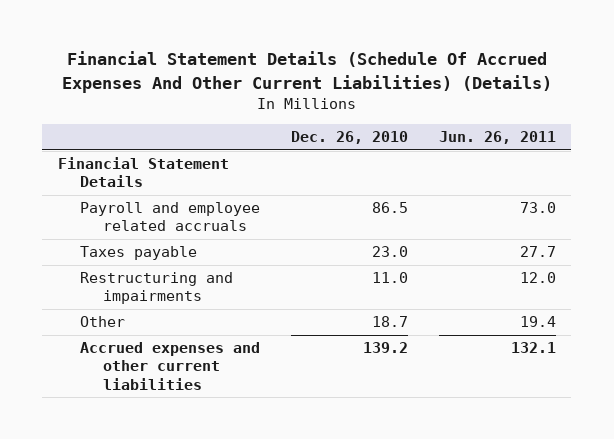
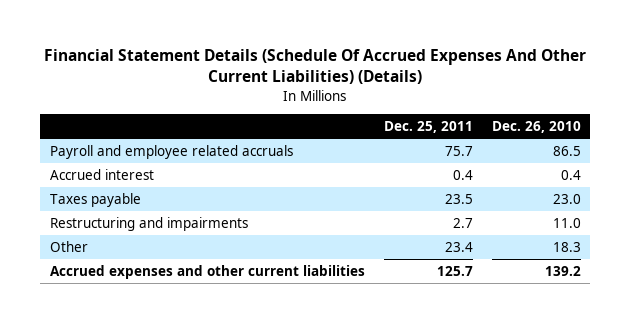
- | Dec. 26, 2010 | Jun. 26, 2011
+ | Dec. 25, 2011 | Dec. 26, 2010
- Financial Statement Details
+ Accrued interest | 0.4 | 0.4
- Other | 18.7 | 19.4
+ Other | 23.4 | 18.3

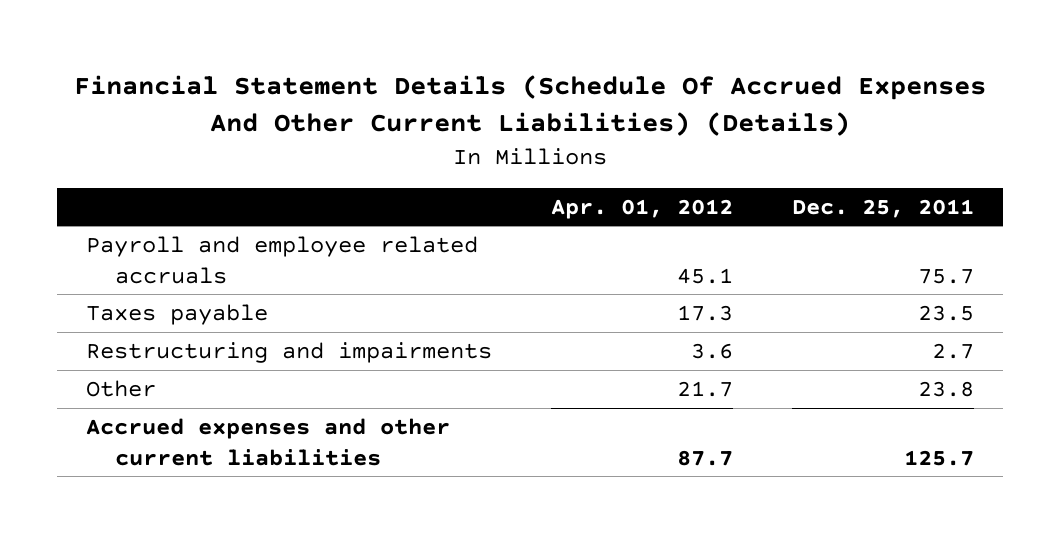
- | Dec. 25, 2011 | Dec. 26, 2010
+ | Apr. 01, 2012 | Dec. 25, 2011
- Accrued interest | 0.4 | 0.4
- Other | 23.4 | 18.3
+ Other | 21.7 | 23.8

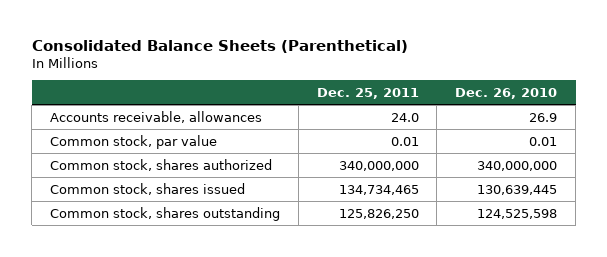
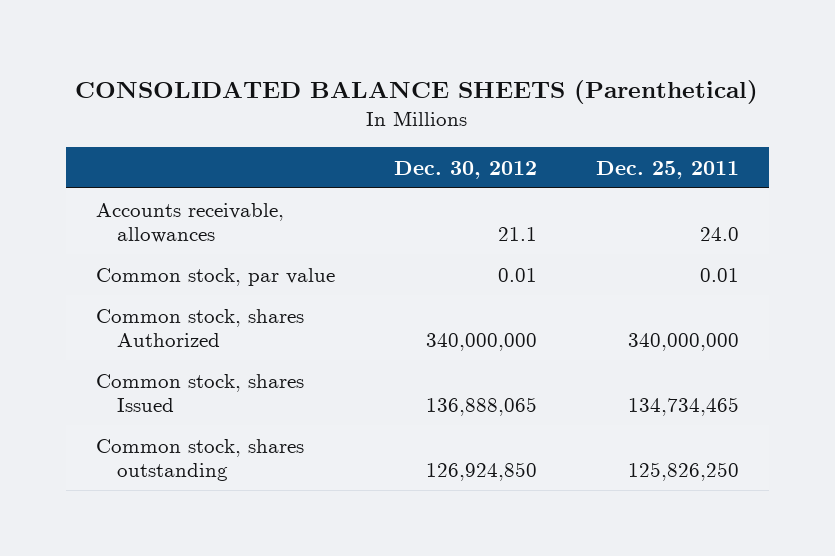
- Consolidated Balance Sheets (Parenthetical)
+ CONSOLIDATED BALANCE SHEETS (Parenthetical)
- | Dec. 25, 2011 | Dec. 26, 2010
+ | Dec. 30, 2012 | Dec. 25, 2011
- Common stock, shares authorized | 340,000,000 | 340,000,000
- Common stock, shares issued | 134,734,465 | 130,639,445
+ Common stock, shares Authorized | 340,000,000 | 340,000,000
+ Common stock, shares Issued | 136,888,065 | 134,734,465

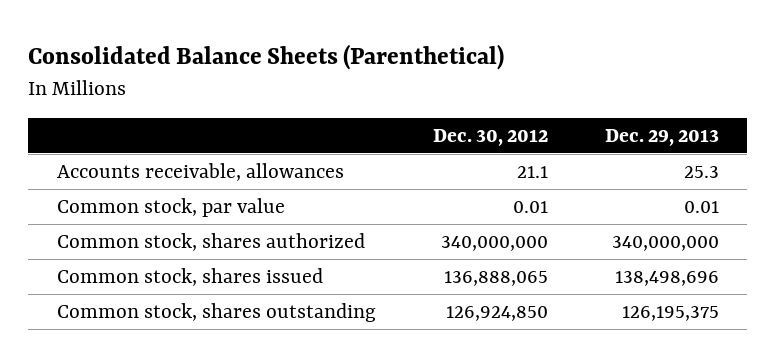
- CONSOLIDATED BALANCE SHEETS (Parenthetical)
+ Consolidated Balance Sheets (Parenthetical)
- | Dec. 30, 2012 | Dec. 25, 2011
+ | Dec. 30, 2012 | Dec. 29, 2013
- Common stock, shares Authorized | 340,000,000 | 340,000,000
- Common stock, shares Issued | 136,888,065 | 134,734,465
+ Common stock, shares authorized | 340,000,000 | 340,000,000
+ Common stock, shares issued | 136,888,065 | 138,498,696

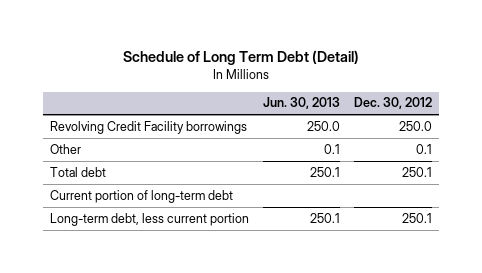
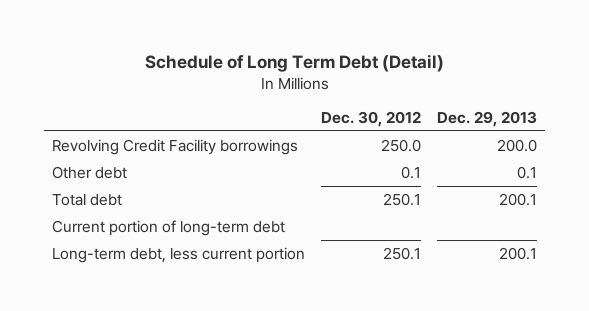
- | Jun. 30, 2013 | Dec. 30, 2012
+ | Dec. 30, 2012 | Dec. 29, 2013
- Other | 0.1 | 0.1
+ Other debt | 0.1 | 0.1

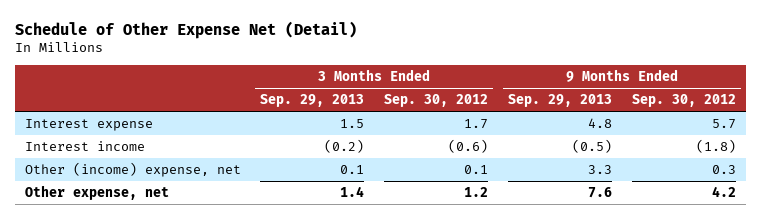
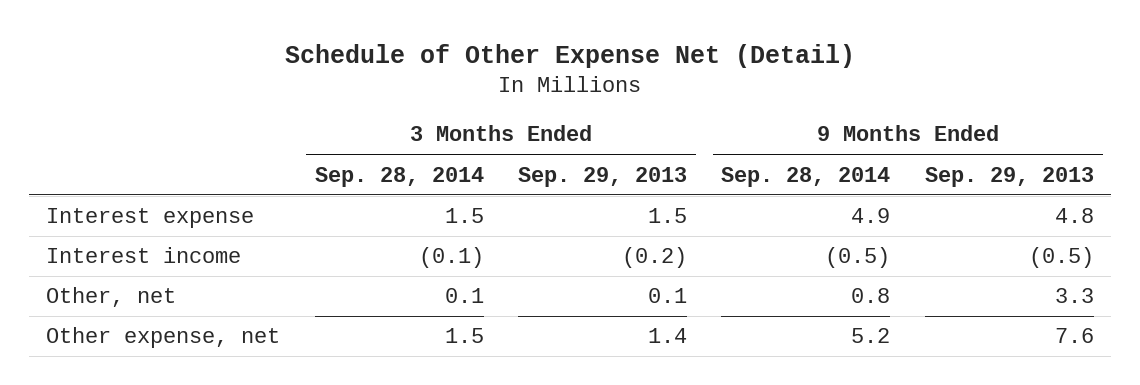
- | 3 Months Ended Sep. 29, 2013 | 3 Months Ended Sep. 30, 2012 | 9 Months Ended Sep. 29, 2013 | 9 Months Ended Sep. 30, 2012
+ | 3 Months Ended Sep. 28, 2014 | 3 Months Ended Sep. 29, 2013 | 9 Months Ended Sep. 28, 2014 | 9 Months Ended Sep. 29, 2013
- Other (income) expense, net | 0.1 | 0.1 | 3.3 | 0.3
+ Other, net | 0.1 | 0.1 | 0.8 | 3.3

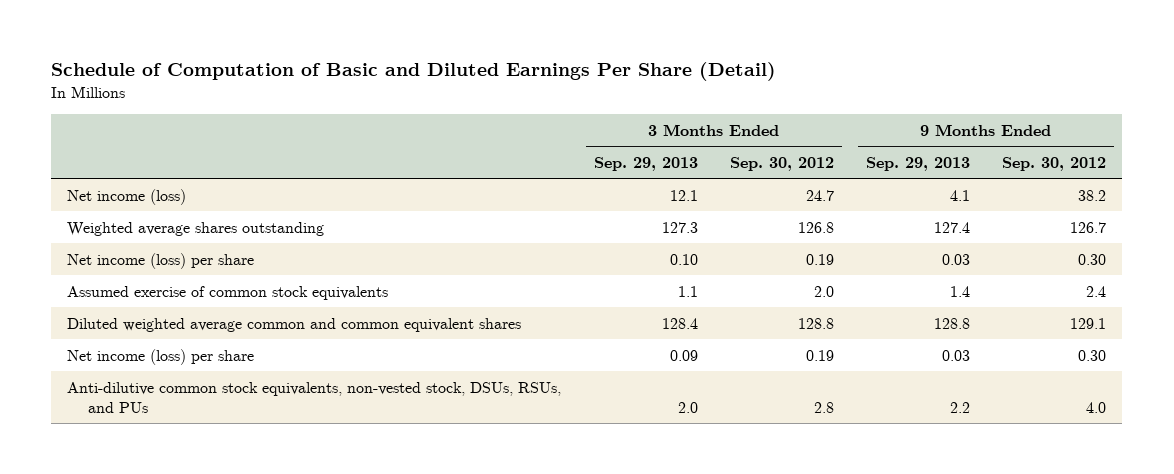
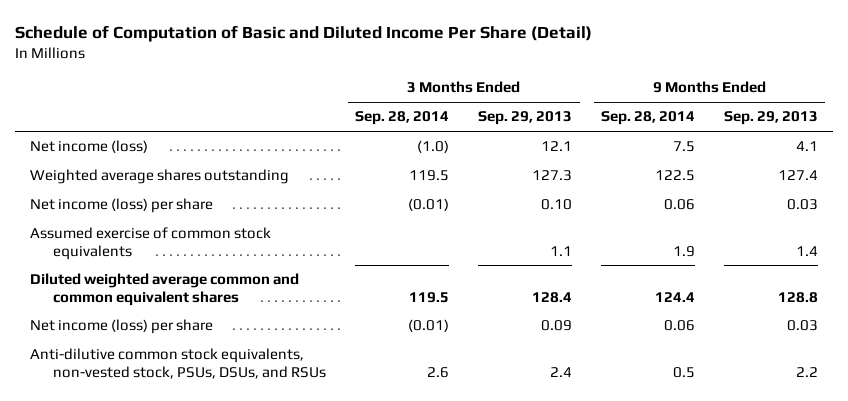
- Schedule of Computation of Basic and Diluted Earnings Per Share (Detail)
+ Schedule of Computation of Basic and Diluted Income Per Share (Detail)
- | 3 Months Ended Sep. 29, 2013 | 3 Months Ended Sep. 30, 2012 | 9 Months Ended Sep. 29, 2013 | 9 Months Ended Sep. 30, 2012
+ | 3 Months Ended Sep. 28, 2014 | 3 Months Ended Sep. 29, 2013 | 9 Months Ended Sep. 28, 2014 | 9 Months Ended Sep. 29, 2013
- Anti-dilutive common stock equivalents, non-vested stock, DSUs, RSUs, and PUs | 2.0 | 2.8 | 2.2 | 4.0
+ Anti-dilutive common stock equivalents, non-vested stock, PSUs, DSUs, and RSUs | 2.6 | 2.4 | 0.5 | 2.2

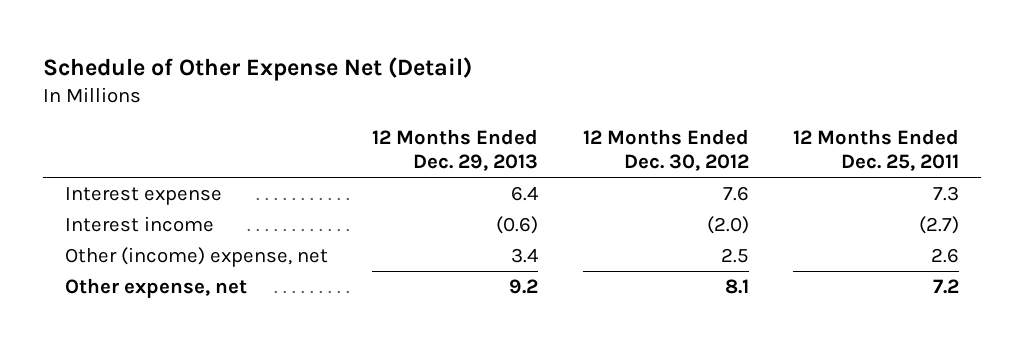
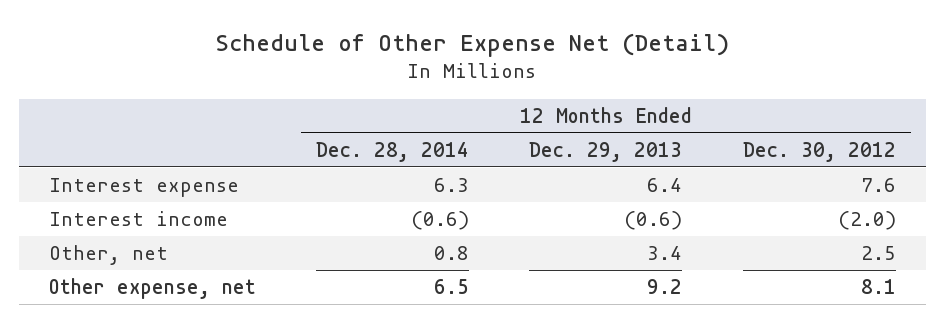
- | 12 Months Ended Dec. 29, 2013 | 12 Months Ended Dec. 30, 2012 | 12 Months Ended Dec. 25, 2011
+ | 12 Months Ended Dec. 28, 2014 | 12 Months Ended Dec. 29, 2013 | 12 Months Ended Dec. 30, 2012
- Other (income) expense, net | 3.4 | 2.5 | 2.6
+ Other, net | 0.8 | 3.4 | 2.5

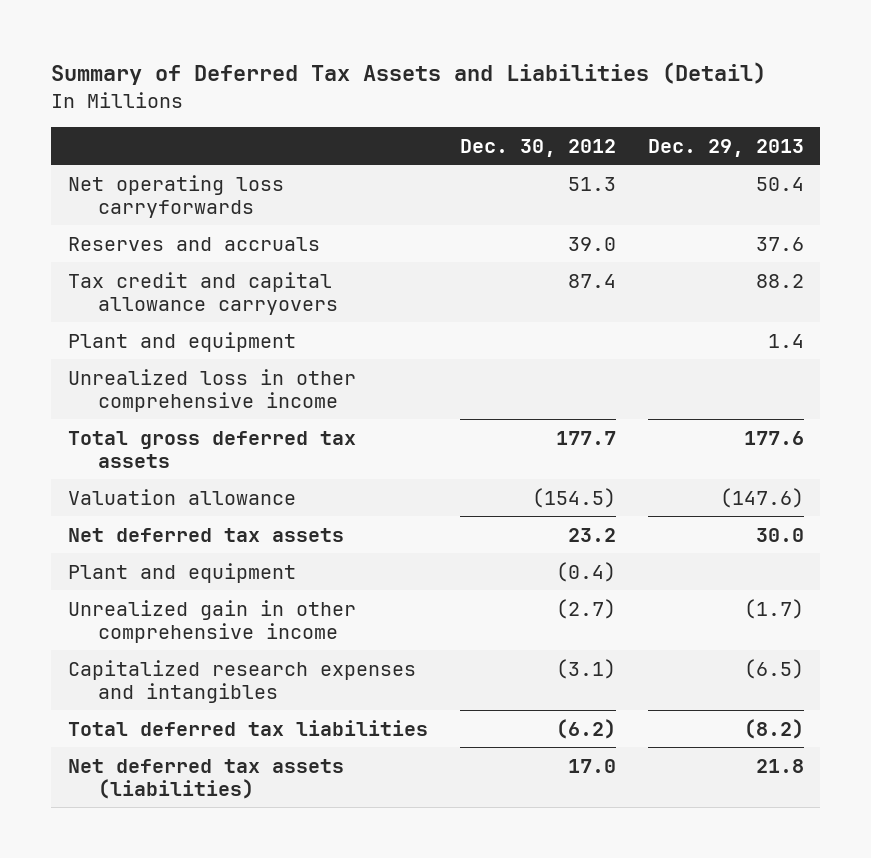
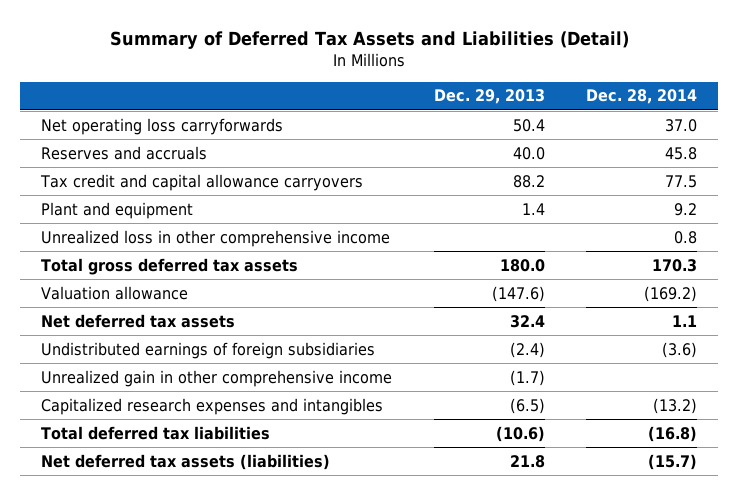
- | Dec. 30, 2012 | Dec. 29, 2013
+ | Dec. 29, 2013 | Dec. 28, 2014
- Reserves and accruals | 39.0 | 37.6
+ Reserves and accruals | 40.0 | 45.8
- Total gross deferred tax assets | 177.7 | 177.6
+ Total gross deferred tax assets | 180.0 | 170.3
- Net deferred tax assets | 23.2 | 30.0
- Plant and equipment | (0.4) |
+ Net deferred tax assets | 32.4 | 1.1
+ Undistributed earnings of foreign subsidiaries | (2.4) | (3.6)
- Total deferred tax liabilities | (6.2) | (8.2)
+ Total deferred tax liabilities | (10.6) | (16.8)

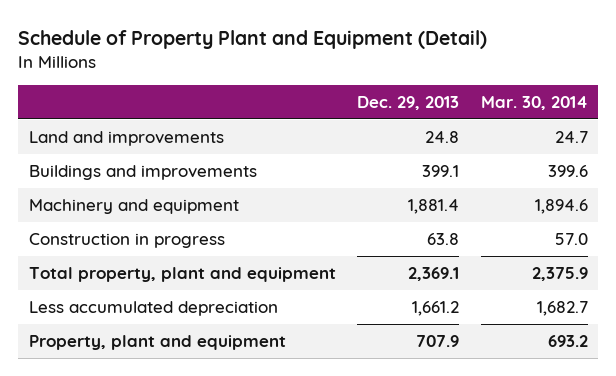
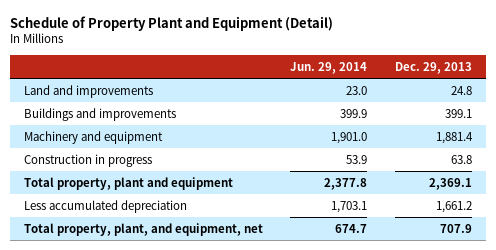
- | Dec. 29, 2013 | Mar. 30, 2014
+ | Jun. 29, 2014 | Dec. 29, 2013
- Property, plant and equipment | 707.9 | 693.2
+ Total property, plant, and equipment, net | 674.7 | 707.9

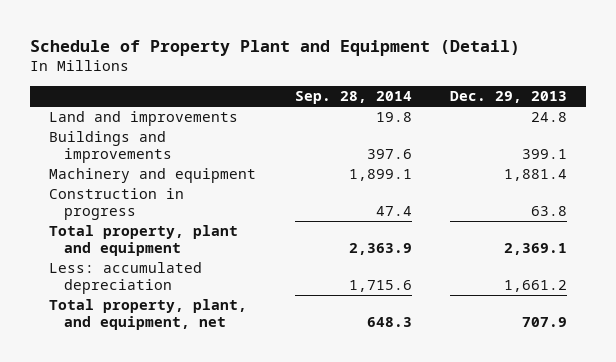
- | Jun. 29, 2014 | Dec. 29, 2013
+ | Sep. 28, 2014 | Dec. 29, 2013
- Less accumulated depreciation | 1,703.1 | 1,661.2
+ Less: accumulated depreciation | 1,715.6 | 1,661.2

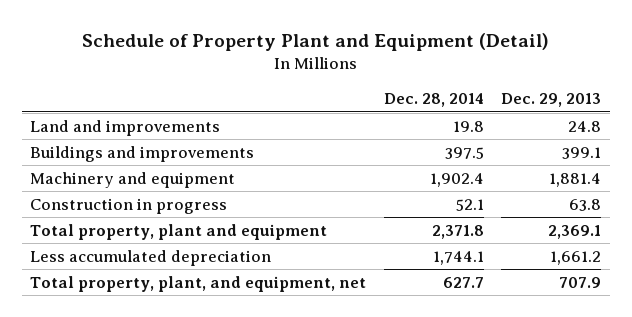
- | Sep. 28, 2014 | Dec. 29, 2013
+ | Dec. 28, 2014 | Dec. 29, 2013
- Less: accumulated depreciation | 1,715.6 | 1,661.2
+ Less accumulated depreciation | 1,744.1 | 1,661.2

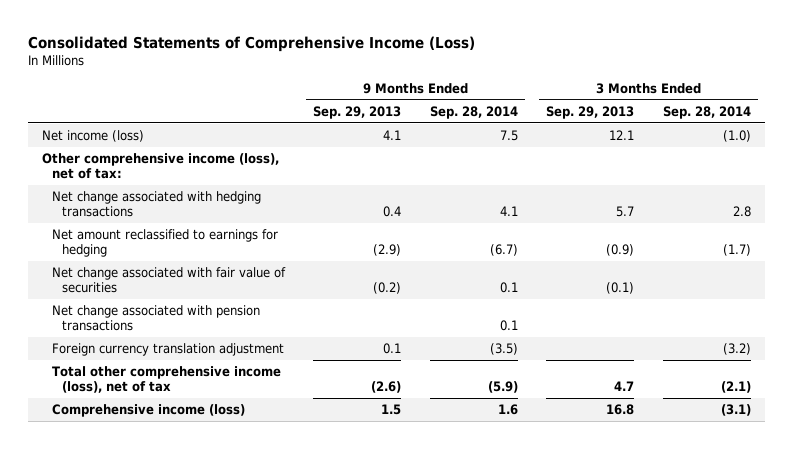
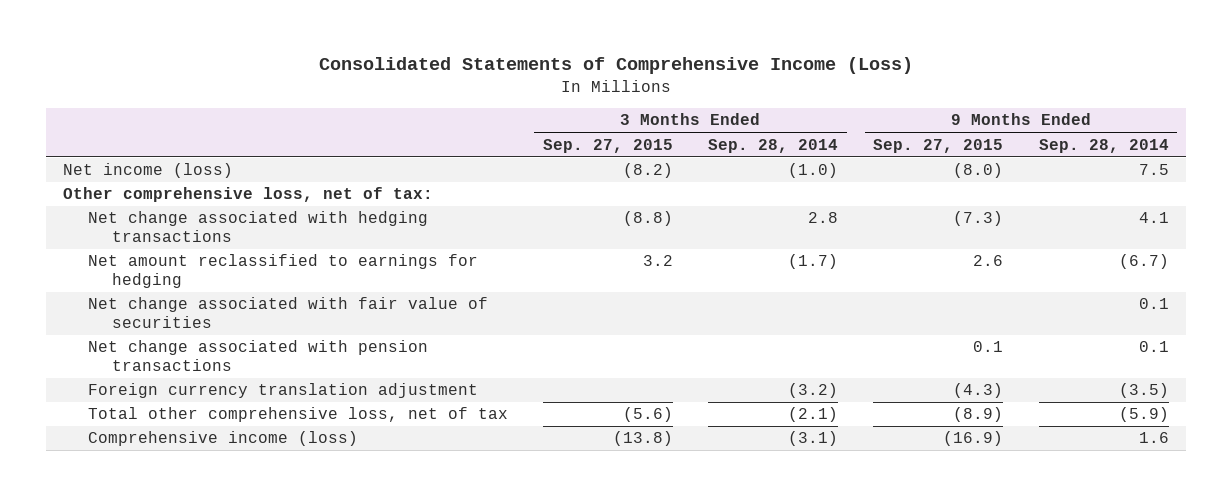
- | 9 Months Ended Sep. 29, 2013 | 9 Months Ended Sep. 28, 2014 | 3 Months Ended Sep. 29, 2013 | 3 Months Ended Sep. 28, 2014
+ | 3 Months Ended Sep. 27, 2015 | 3 Months Ended Sep. 28, 2014 | 9 Months Ended Sep. 27, 2015 | 9 Months Ended Sep. 28, 2014
- Other comprehensive income (loss), net of tax:
+ Other comprehensive loss, net of tax:
- Total other comprehensive income (loss), net of tax | (2.6) | (5.9) | 4.7 | (2.1)
+ Total other comprehensive loss, net of tax | (5.6) | (2.1) | (8.9) | (5.9)

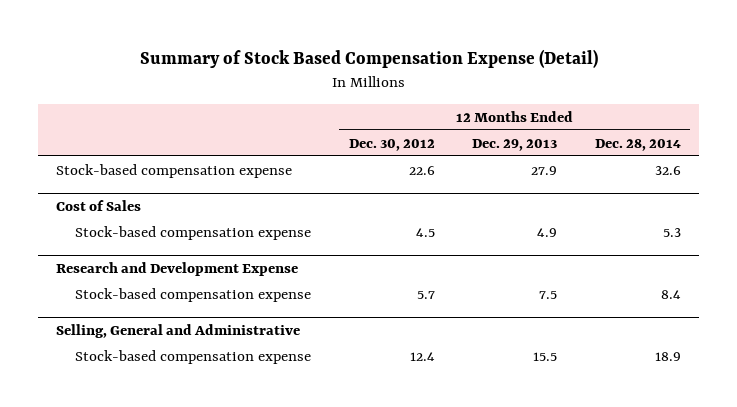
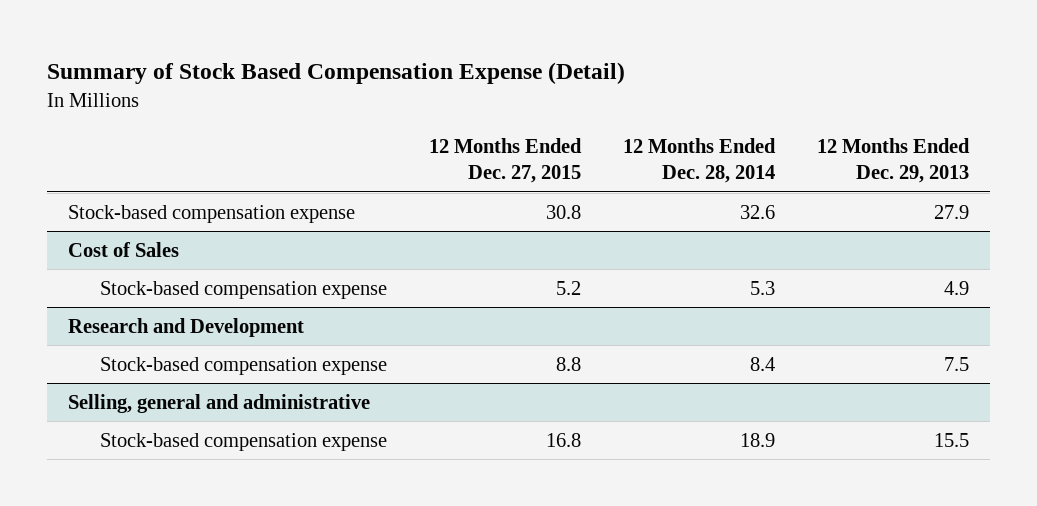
- | 12 Months Ended Dec. 30, 2012 | 12 Months Ended Dec. 29, 2013 | 12 Months Ended Dec. 28, 2014
+ | 12 Months Ended Dec. 27, 2015 | 12 Months Ended Dec. 28, 2014 | 12 Months Ended Dec. 29, 2013
- Research and Development Expense
+ Research and Development
- Selling, General and Administrative
+ Selling, general and administrative

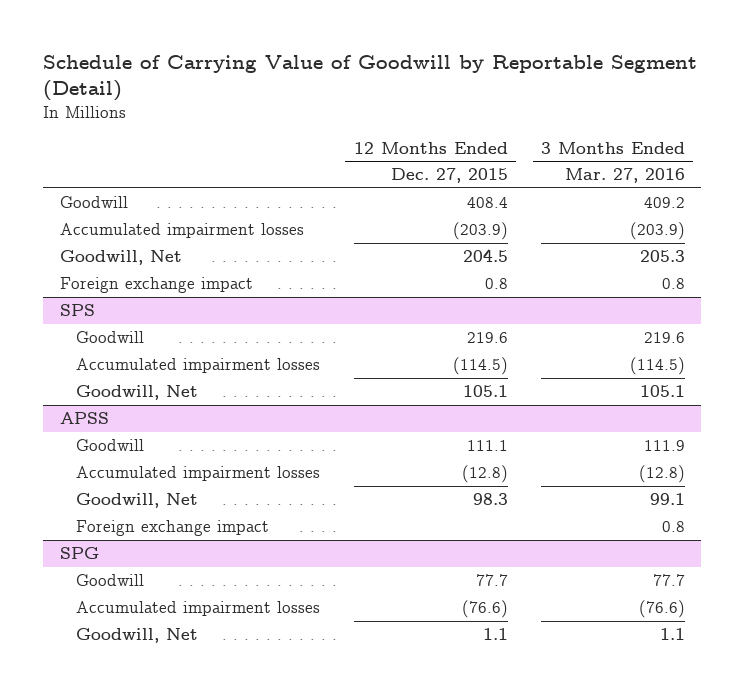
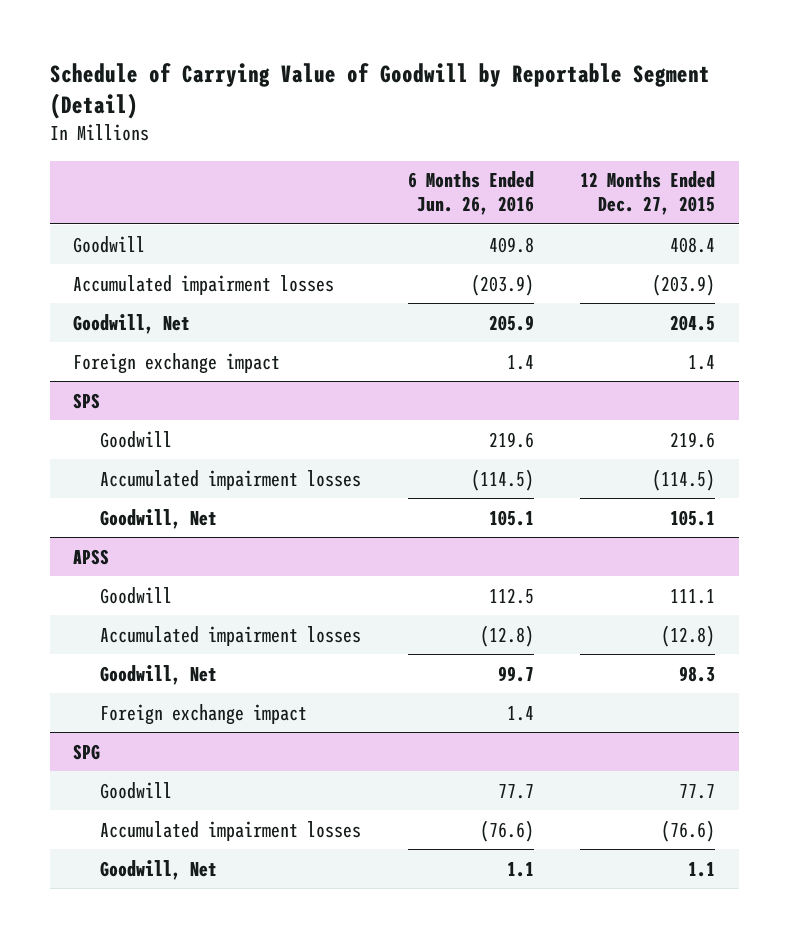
- | 12 Months Ended Dec. 27, 2015 | 3 Months Ended Mar. 27, 2016
+ | 6 Months Ended Jun. 26, 2016 | 12 Months Ended Dec. 27, 2015
- Foreign exchange impact | 0.8 | 0.8
+ Foreign exchange impact | 1.4 | 1.4

